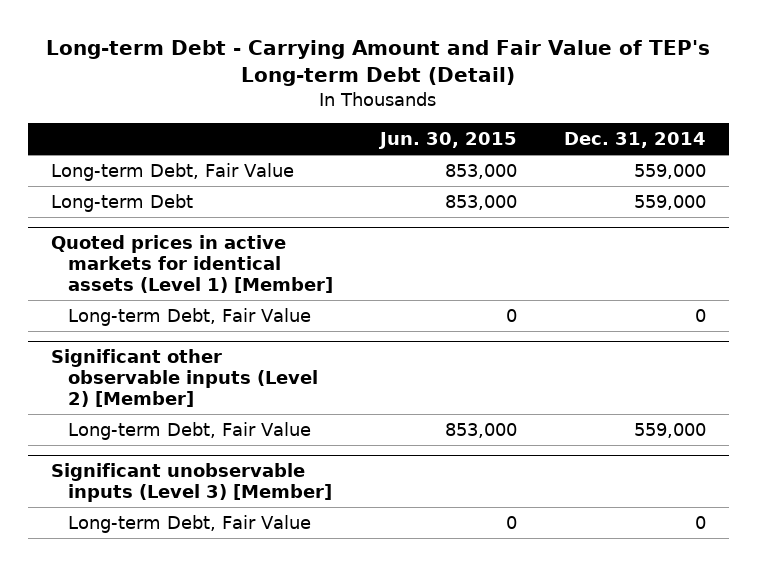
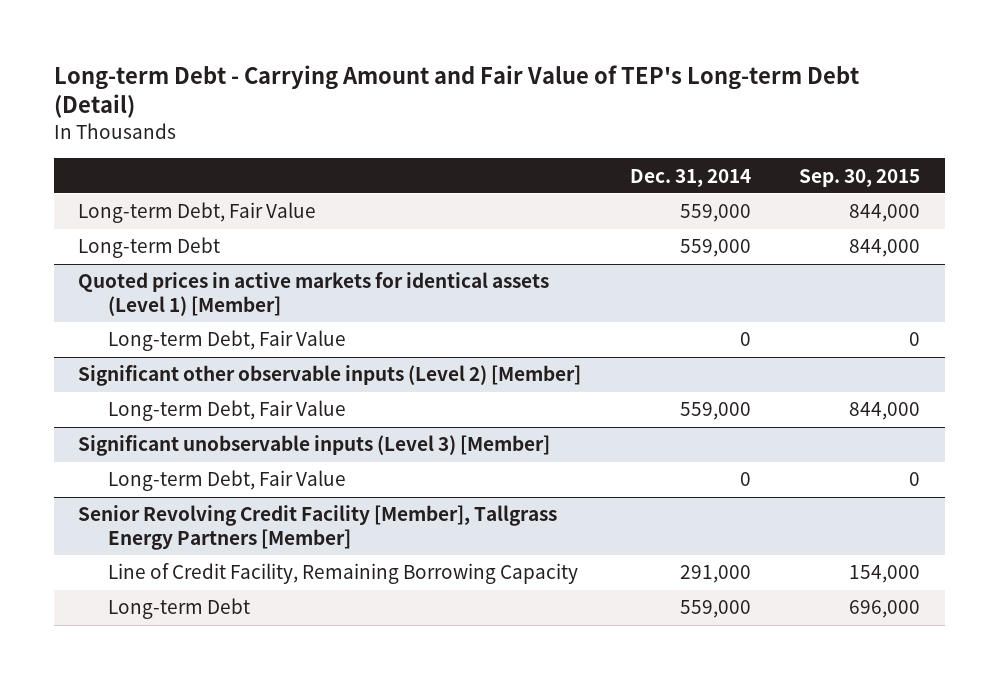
- | Jun. 30, 2015 | Dec. 31, 2014
+ | Dec. 31, 2014 | Sep. 30, 2015
+ Senior Revolving Credit Facility [Member], Tallgrass Energy Partners [Member]
+ Line of Credit Facility, Remaining Borrowing Capacity | 291,000 | 154,000
+ Long-term Debt | 559,000 | 696,000

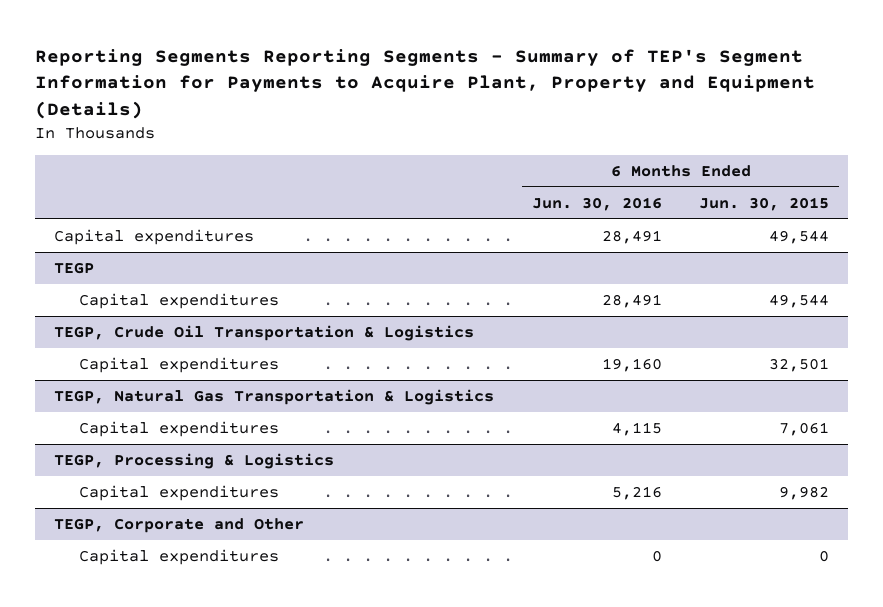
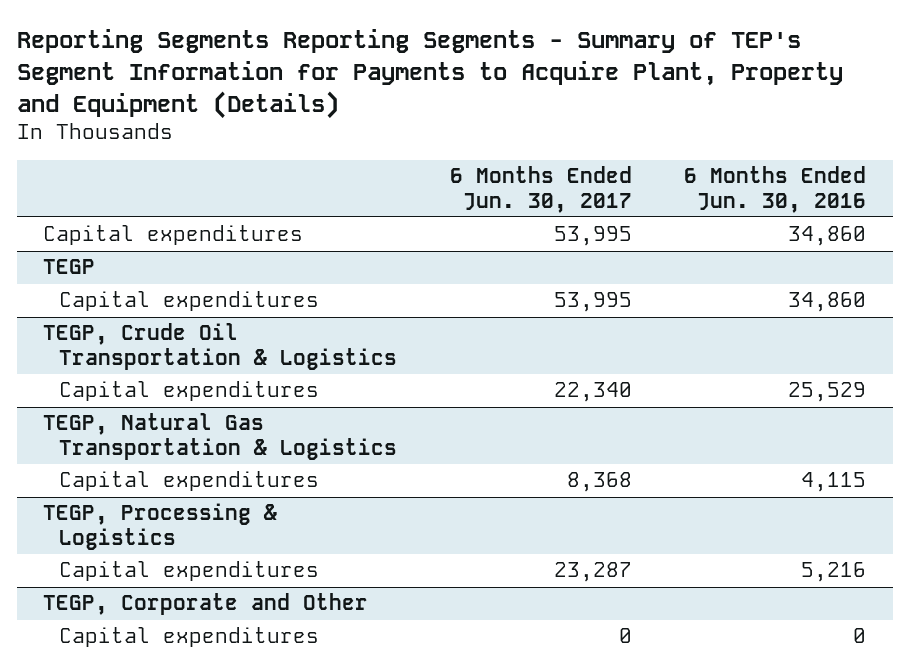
- | 6 Months Ended Jun. 30, 2016 | 6 Months Ended Jun. 30, 2015
+ | 6 Months Ended Jun. 30, 2017 | 6 Months Ended Jun. 30, 2016
- Capital expenditures | 28,491 | 49,544
+ Capital expenditures | 53,995 | 34,860
@ TEGP
- Capital expenditures | 28,491 | 49,544
+ Capital expenditures | 53,995 | 34,860
@ TEGP, Crude Oil Transportation & Logistics
- Capital expenditures | 19,160 | 32,501
+ Capital expenditures | 22,340 | 25,529

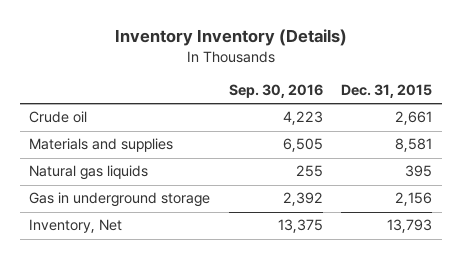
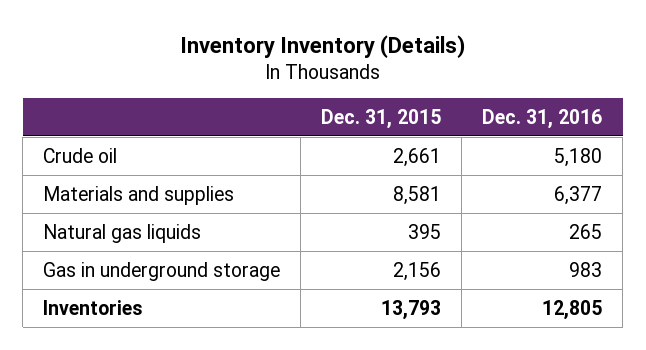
- | Sep. 30, 2016 | Dec. 31, 2015
+ | Dec. 31, 2015 | Dec. 31, 2016
- Inventory, Net | 13,375 | 13,793
+ Inventories | 13,793 | 12,805

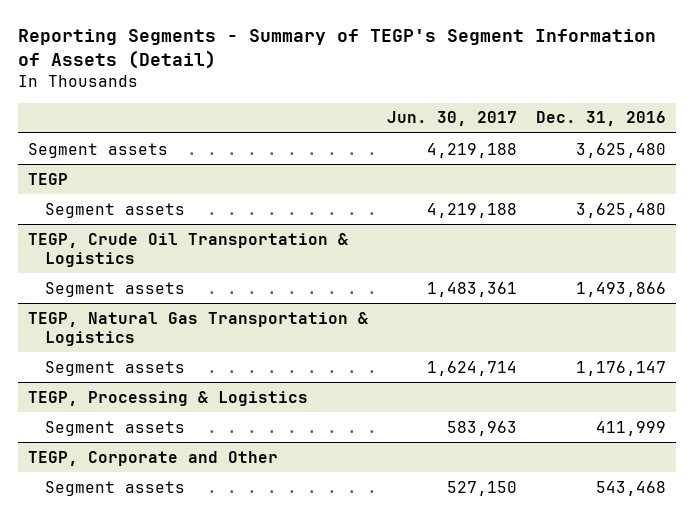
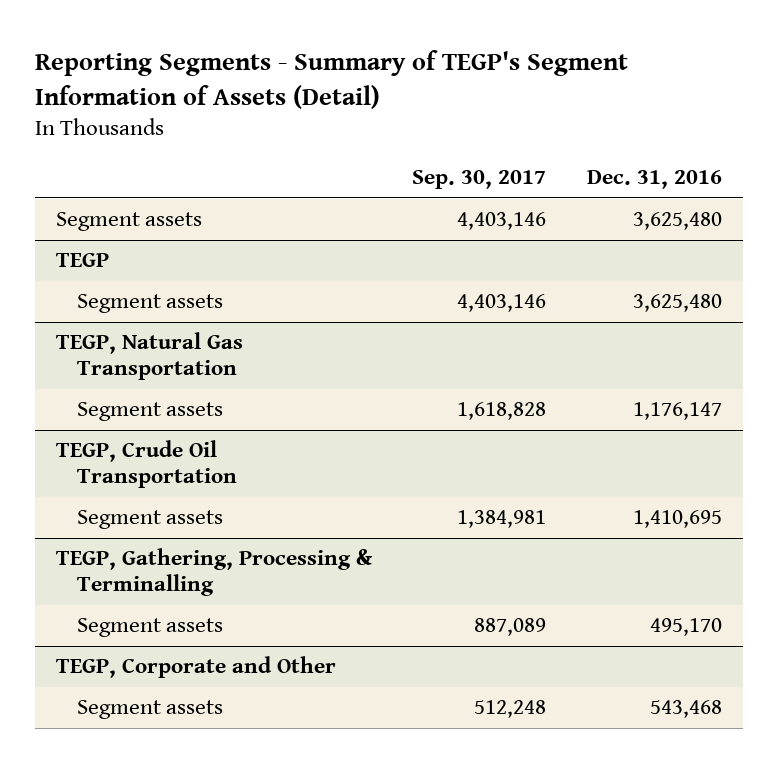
- | Jun. 30, 2017 | Dec. 31, 2016
+ | Sep. 30, 2017 | Dec. 31, 2016
- TEGP, Crude Oil Transportation & Logistics
- Segment assets | 1,483,361 | 1,493,866
- TEGP, Natural Gas Transportation & Logistics
+ TEGP, Natural Gas Transportation
- TEGP, Processing & Logistics
- Segment assets | 583,963 | 411,999
+ TEGP, Crude Oil Transportation
+ Segment assets | 1,384,981 | 1,410,695
+ TEGP, Gathering, Processing & Terminalling
+ Segment assets | 887,089 | 495,170

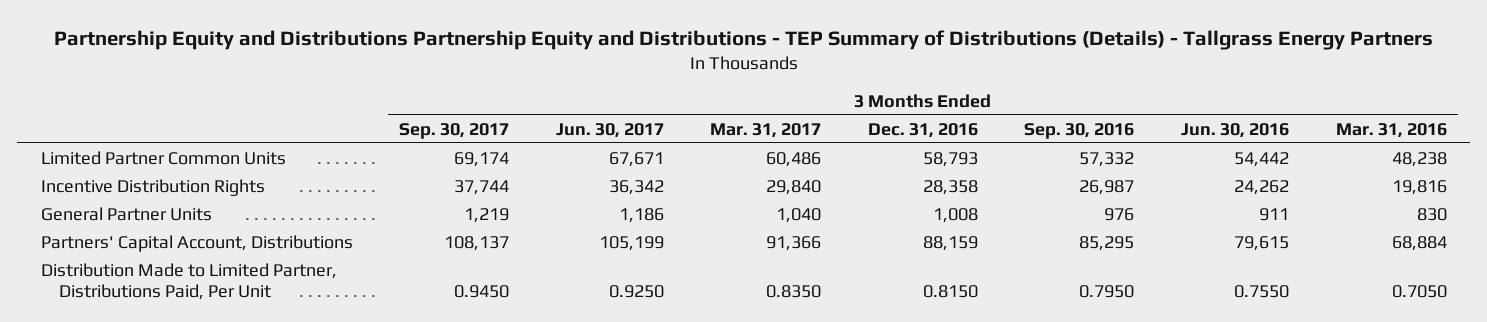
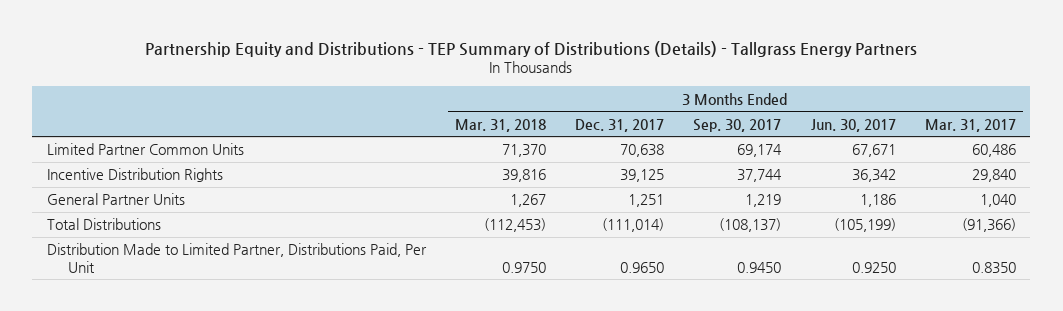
- Partnership Equity and Distributions Partnership Equity and Distributions - TEP Summary of Distributions (Details) - Tallgrass Energy Partners
+ Partnership Equity and Distributions - TEP Summary of Distributions (Details) - Tallgrass Energy Partners
- | 3 Months Ended Sep. 30, 2017 | 3 Months Ended Jun. 30, 2017 | 3 Months Ended Mar. 31, 2017 | 3 Months Ended Dec. 31, 2016 | 3 Months Ended Sep. 30, 2016 | 3 Months Ended Jun. 30, 2016 | 3 Months Ended Mar. 31, 2016
+ | 3 Months Ended Mar. 31, 2018 | 3 Months Ended Dec. 31, 2017 | 3 Months Ended Sep. 30, 2017 | 3 Months Ended Jun. 30, 2017 | 3 Months Ended Mar. 31, 2017
- Partners' Capital Account, Distributions | 108,137 | 105,199 | 91,366 | 88,159 | 85,295 | 79,615 | 68,884
+ Total Distributions | (112,453) | (111,014) | (108,137) | (105,199) | (91,366)

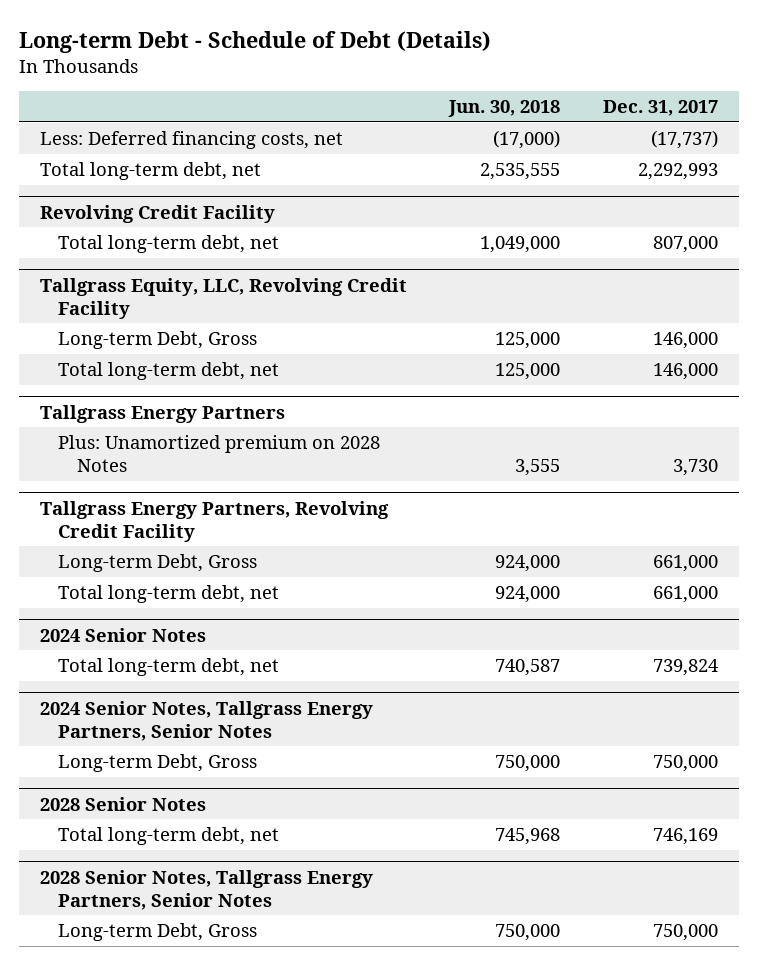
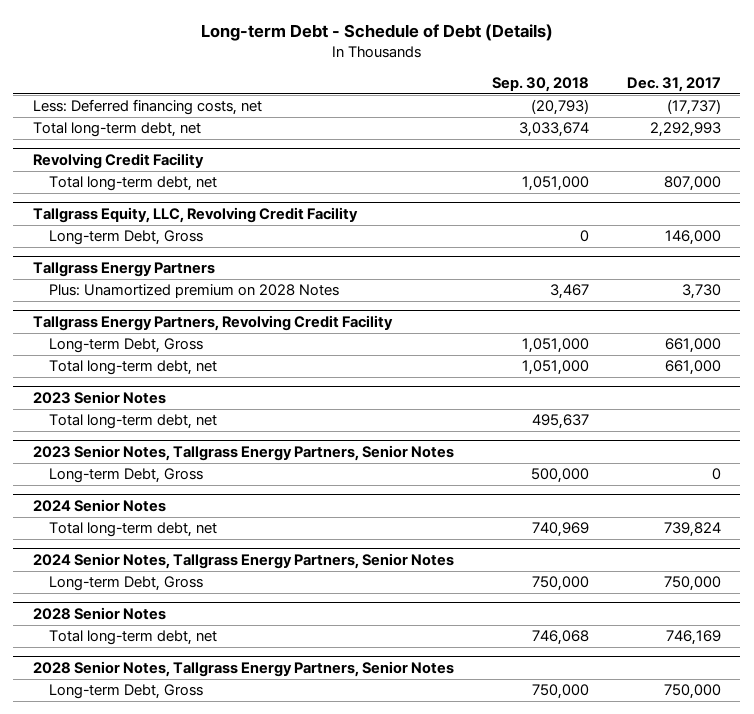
- | Jun. 30, 2018 | Dec. 31, 2017
+ | Sep. 30, 2018 | Dec. 31, 2017
@ Tallgrass Equity, LLC, Revolving Credit Facility
- Total long-term debt, net | 125,000 | 146,000
+ 2023 Senior Notes
+ Total long-term debt, net | 495,637 |
+ 2023 Senior Notes, Tallgrass Energy Partners, Senior Notes
+ Long-term Debt, Gross | 500,000 | 0

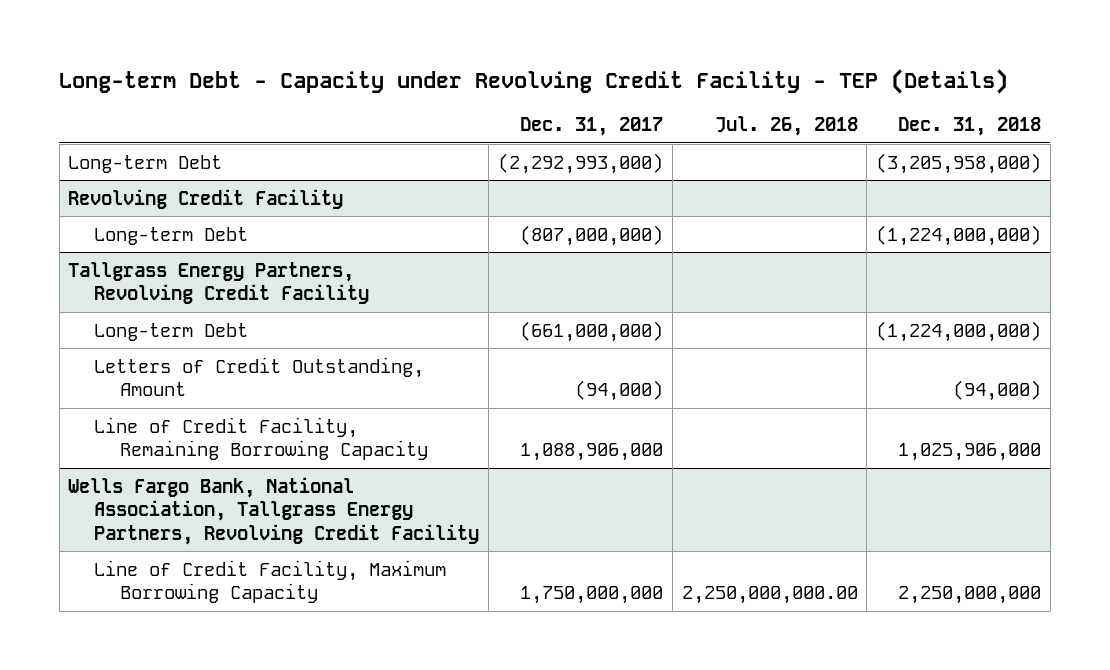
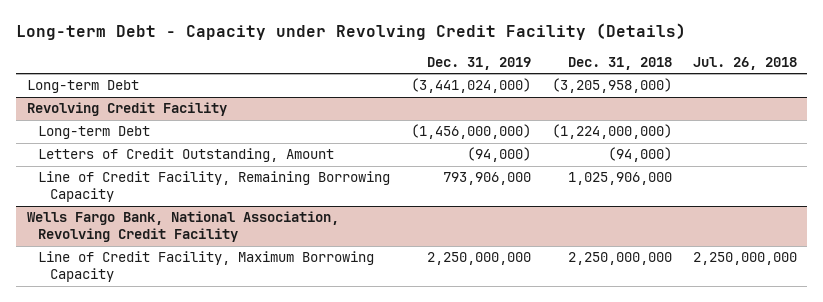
- Long-term Debt - Capacity under Revolving Credit Facility - TEP (Details)
+ Long-term Debt - Capacity under Revolving Credit Facility (Details)
- | Dec. 31, 2017 | Jul. 26, 2018 | Dec. 31, 2018
+ | Dec. 31, 2019 | Dec. 31, 2018 | Jul. 26, 2018
- Tallgrass Energy Partners, Revolving Credit Facility
- Long-term Debt | (661,000,000) | | (1,224,000,000)
- Wells Fargo Bank, National Association, Tallgrass Energy Partners, Revolving Credit Facility
- Line of Credit Facility, Maximum Borrowing Capacity | 1,750,000,000 | 2,250,000,000.00 | 2,250,000,000
+ Wells Fargo Bank, National Association, Revolving Credit Facility
+ Line of Credit Facility, Maximum Borrowing Capacity | 2,250,000,000 | 2,250,000,000 | 2,250,000,000

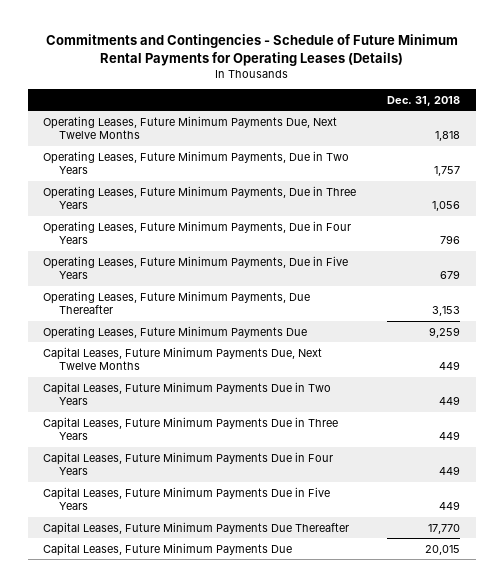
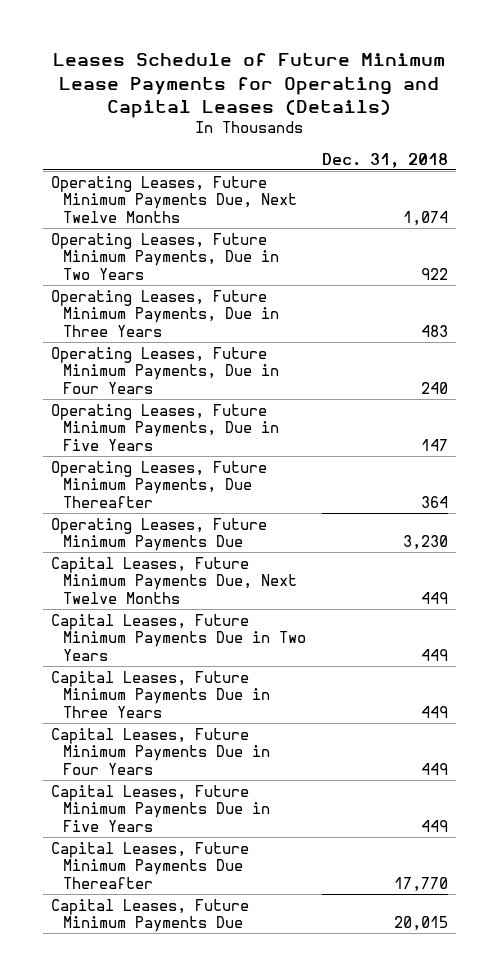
- Commitments and Contingencies - Schedule of Future Minimum Rental Payments for Operating Leases (Details)
+ Leases Schedule of Future Minimum Lease Payments for Operating and Capital Leases (Details)
- Operating Leases, Future Minimum Payments Due, Next Twelve Months | 1,818
- Operating Leases, Future Minimum Payments, Due in Two Years | 1,757
- Operating Leases, Future Minimum Payments, Due in Three Years | 1,056
- Operating Leases, Future Minimum Payments, Due in Four Years | 796
- Operating Leases, Future Minimum Payments, Due in Five Years | 679
- Operating Leases, Future Minimum Payments, Due Thereafter | 3,153
- Operating Leases, Future Minimum Payments Due | 9,259
+ Operating Leases, Future Minimum Payments Due, Next Twelve Months | 1,074
+ Operating Leases, Future Minimum Payments, Due in Two Years | 922
+ Operating Leases, Future Minimum Payments, Due in Three Years | 483
+ Operating Leases, Future Minimum Payments, Due in Four Years | 240
+ Operating Leases, Future Minimum Payments, Due in Five Years | 147
+ Operating Leases, Future Minimum Payments, Due Thereafter | 364
+ Operating Leases, Future Minimum Payments Due | 3,230

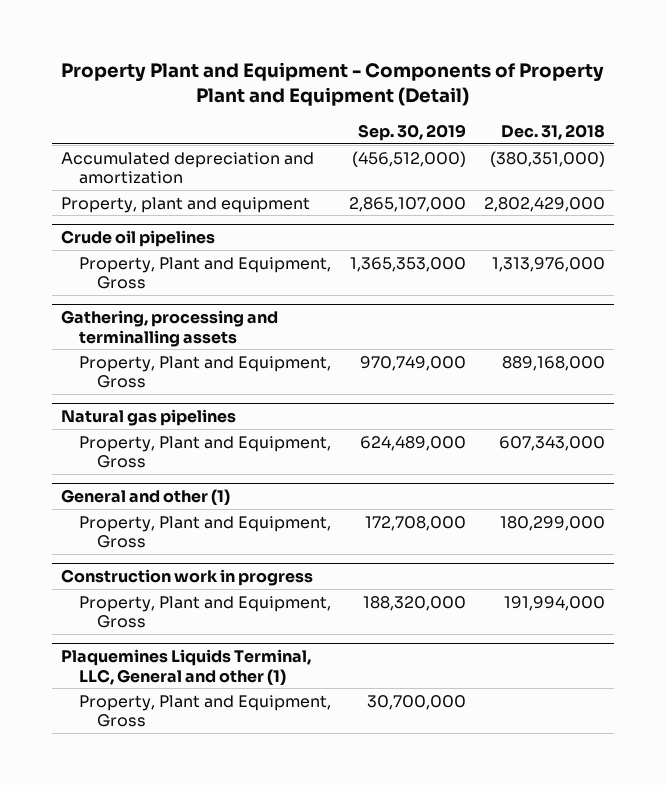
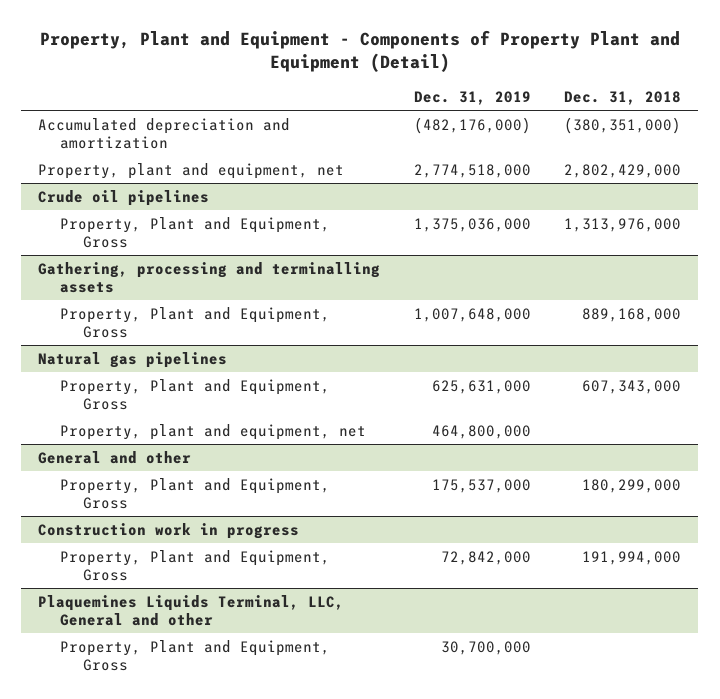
- Property Plant and Equipment - Components of Property Plant and Equipment (Detail)
+ Property, Plant and Equipment - Components of Property Plant and Equipment (Detail)
- | Sep. 30, 2019 | Dec. 31, 2018
+ | Dec. 31, 2019 | Dec. 31, 2018
- Property, plant and equipment | 2,865,107,000 | 2,802,429,000
+ Property, plant and equipment, net | 2,774,518,000 | 2,802,429,000
- General and other (1)
@ Natural gas pipelines
+ Property, plant and equipment, net | 464,800,000 |
+ General and other
- Plaquemines Liquids Terminal, LLC, General and other (1)
+ Plaquemines Liquids Terminal, LLC, General and other

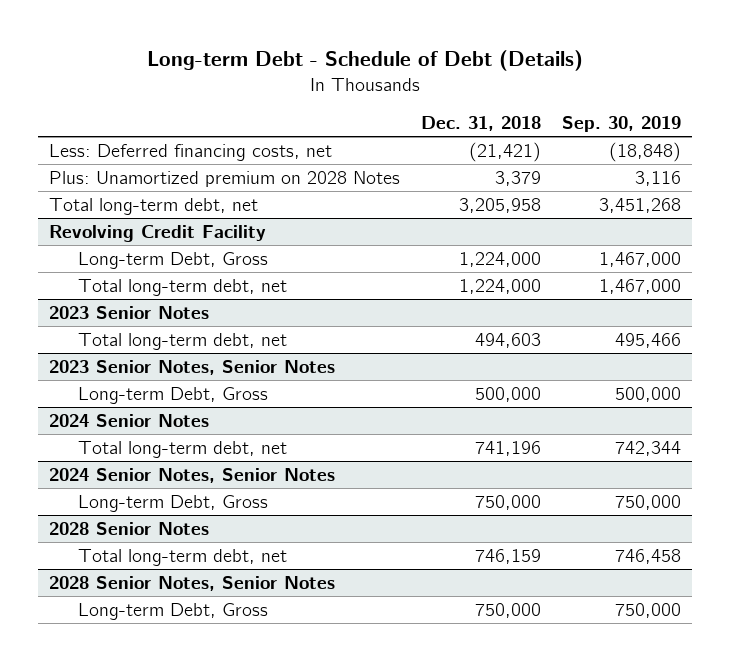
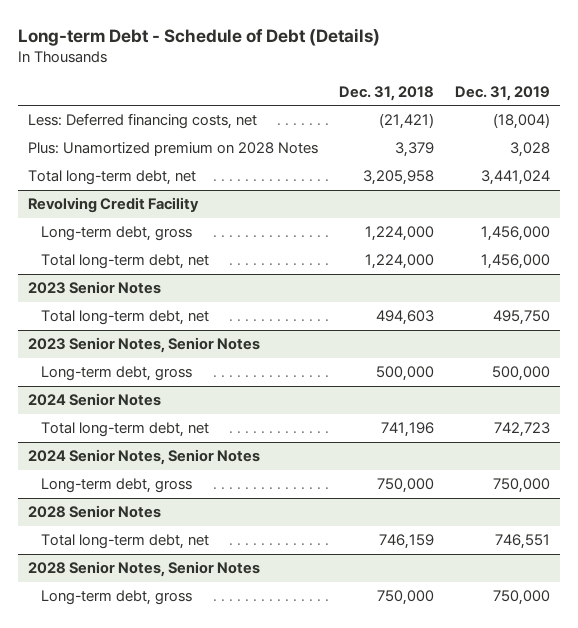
- | Dec. 31, 2018 | Sep. 30, 2019
+ | Dec. 31, 2018 | Dec. 31, 2019
@ Revolving Credit Facility
- Long-term Debt, Gross | 1,224,000 | 1,467,000
+ Long-term debt, gross | 1,224,000 | 1,456,000
@ 2023 Senior Notes, Senior Notes
- Long-term Debt, Gross | 500,000 | 500,000
+ Long-term debt, gross | 500,000 | 500,000
@ 2024 Senior Notes, Senior Notes
- Long-term Debt, Gross | 750,000 | 750,000
+ Long-term debt, gross | 750,000 | 750,000
@ 2028 Senior Notes, Senior Notes
- Long-term Debt, Gross | 750,000 | 750,000
+ Long-term debt, gross | 750,000 | 750,000

